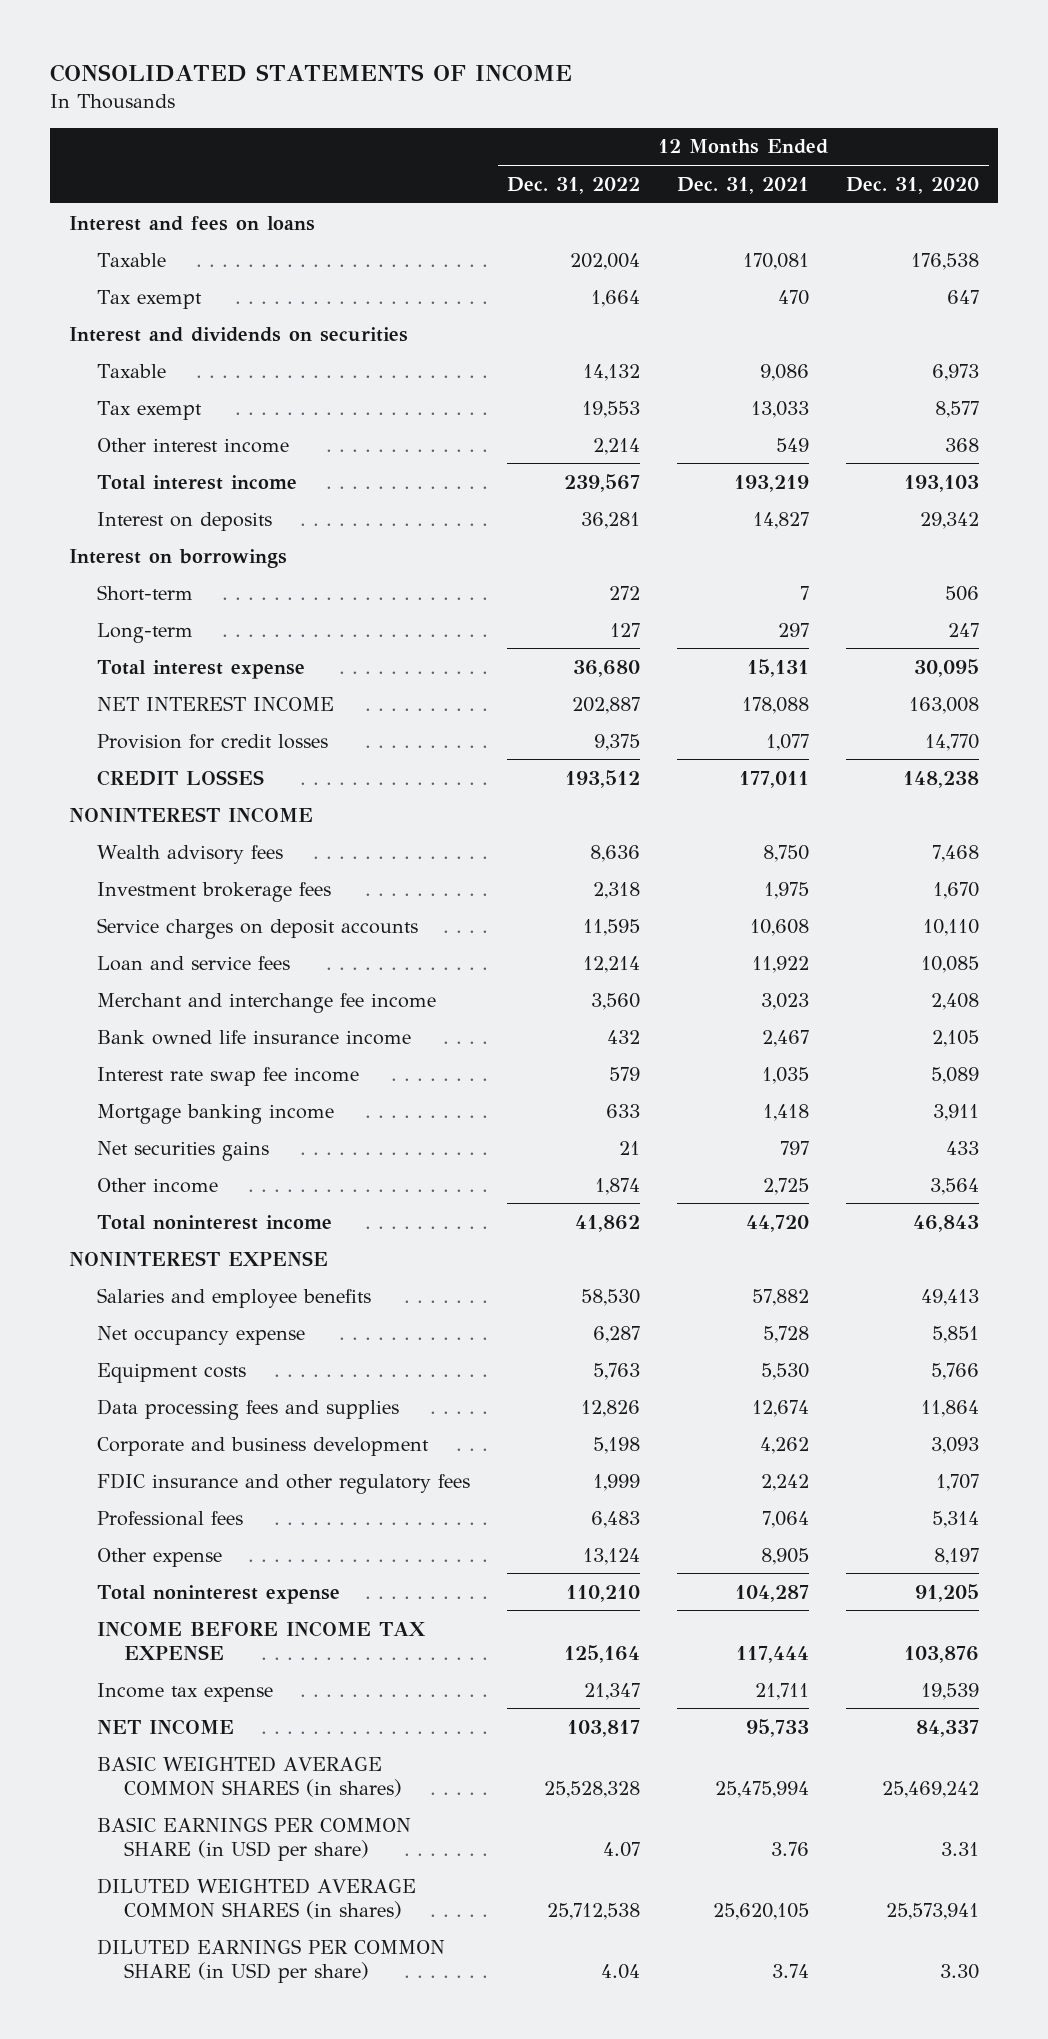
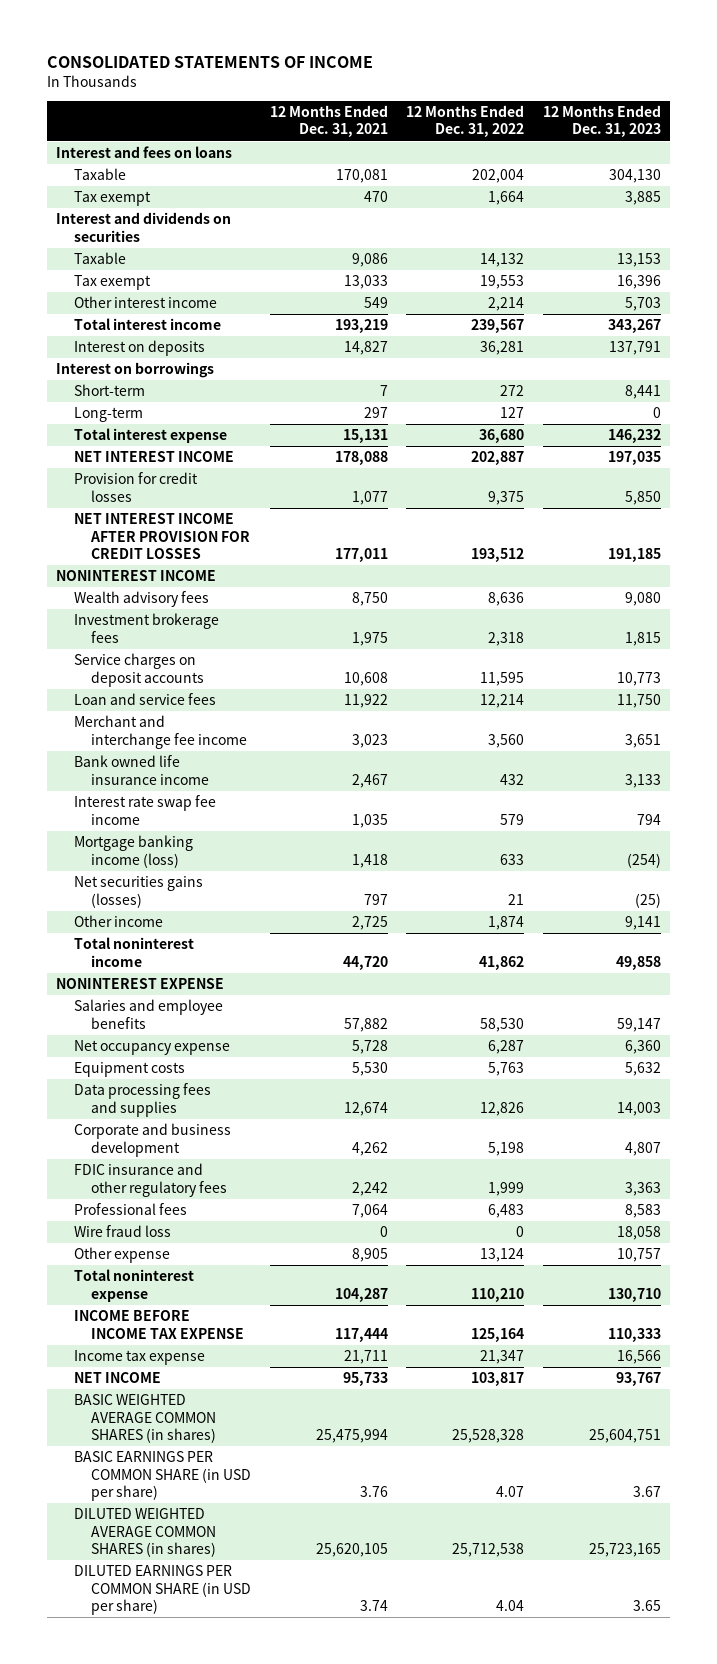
- | 12 Months Ended Dec. 31, 2022 | 12 Months Ended Dec. 31, 2021 | 12 Months Ended Dec. 31, 2020
+ | 12 Months Ended Dec. 31, 2021 | 12 Months Ended Dec. 31, 2022 | 12 Months Ended Dec. 31, 2023
- CREDIT LOSSES | 193,512 | 177,011 | 148,238
+ NET INTEREST INCOME AFTER PROVISION FOR CREDIT LOSSES | 177,011 | 193,512 | 191,185
- Mortgage banking income | 633 | 1,418 | 3,911
- Net securities gains | 21 | 797 | 433
+ Mortgage banking income (loss) | 1,418 | 633 | (254)
+ Net securities gains (losses) | 797 | 21 | (25)
+ Wire fraud loss | 0 | 0 | 18,058

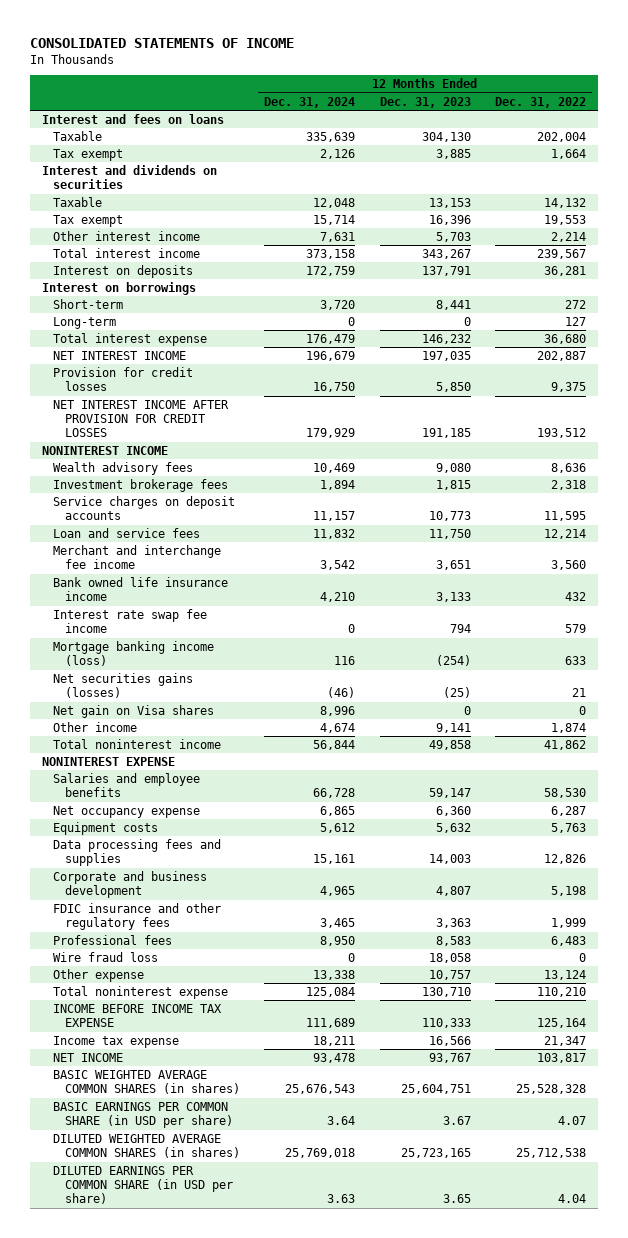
- | 12 Months Ended Dec. 31, 2021 | 12 Months Ended Dec. 31, 2022 | 12 Months Ended Dec. 31, 2023
+ | 12 Months Ended Dec. 31, 2024 | 12 Months Ended Dec. 31, 2023 | 12 Months Ended Dec. 31, 2022
+ Net gain on Visa shares | 8,996 | 0 | 0

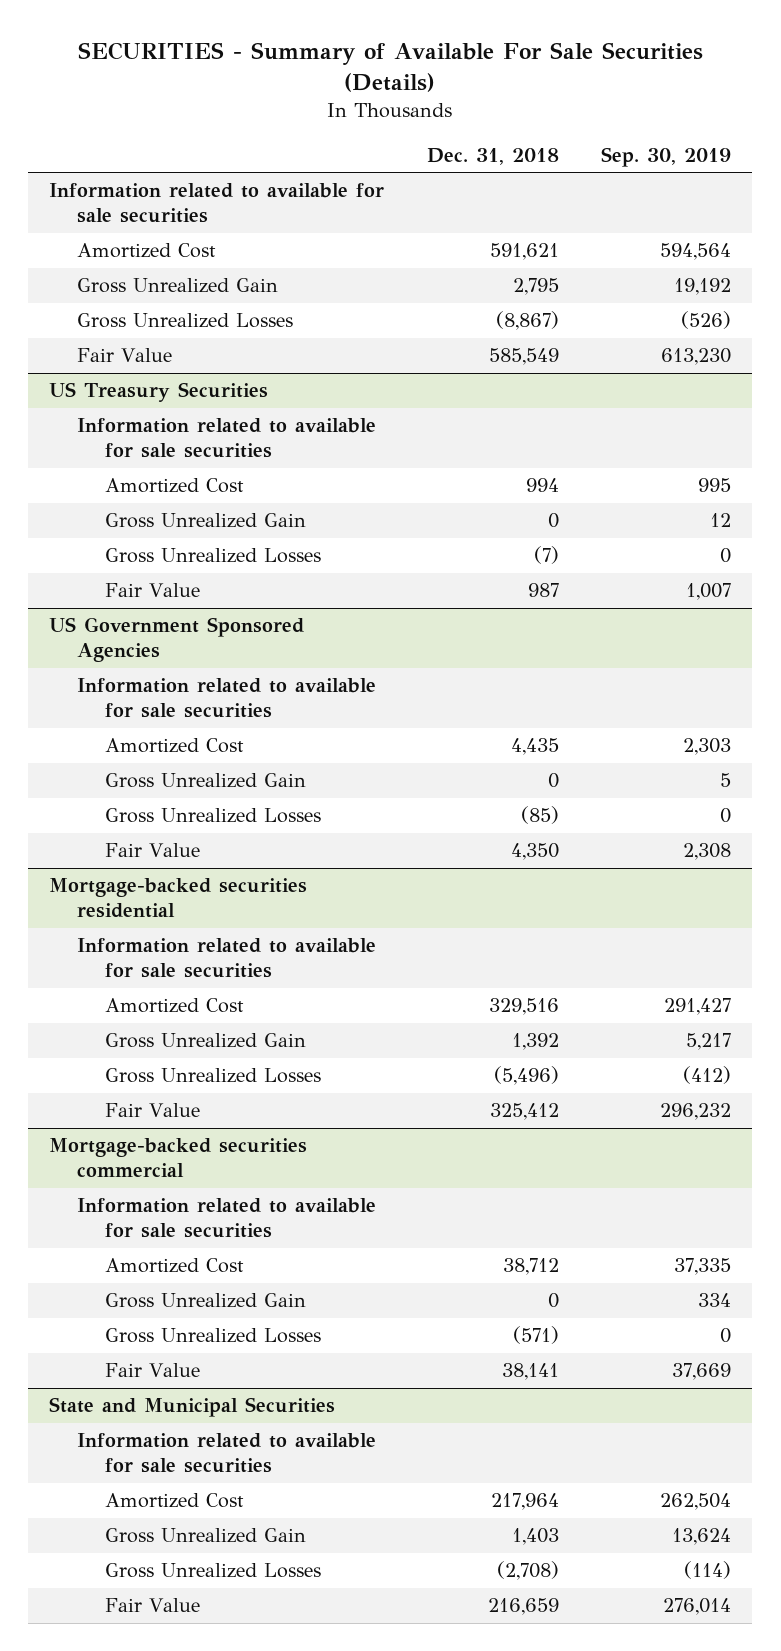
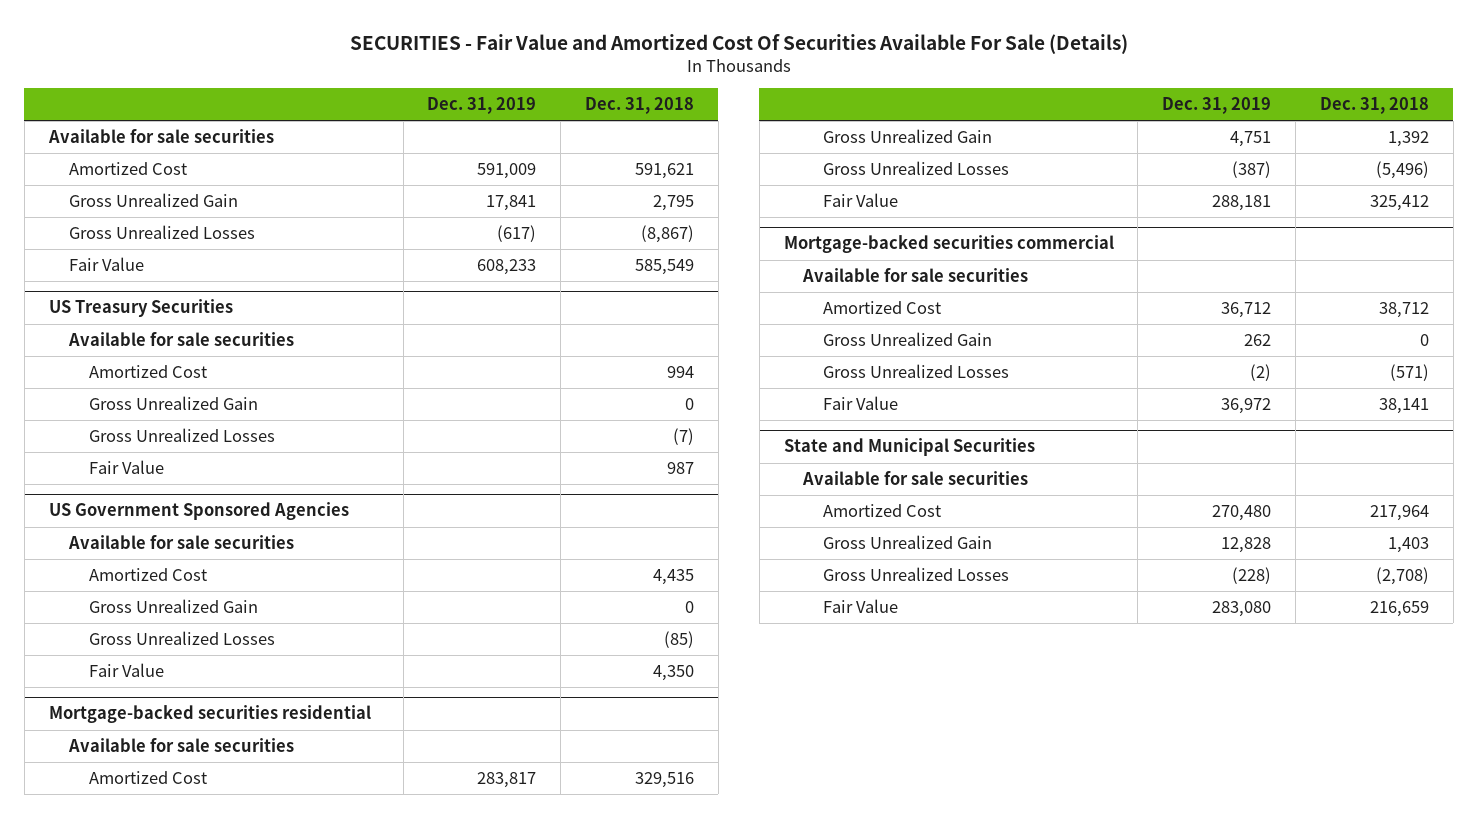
- SECURITIES - Summary of Available For Sale Securities (Details)
+ SECURITIES - Fair Value and Amortized Cost Of Securities Available For Sale (Details)
- | Dec. 31, 2018 | Sep. 30, 2019
+ | Dec. 31, 2019 | Dec. 31, 2018
- Information related to available for sale securities
+ Available for sale securities
@ US Treasury Securities
- Information related to available for sale securities
+ Available for sale securities
@ US Government Sponsored Agencies
- Information related to available for sale securities
+ Available for sale securities
@ Mortgage-backed securities residential
- Information related to available for sale securities
+ Available for sale securities
@ Mortgage-backed securities commercial
- Information related to available for sale securities
+ Available for sale securities
@ State and Municipal Securities
- Information related to available for sale securities
+ Available for sale securities

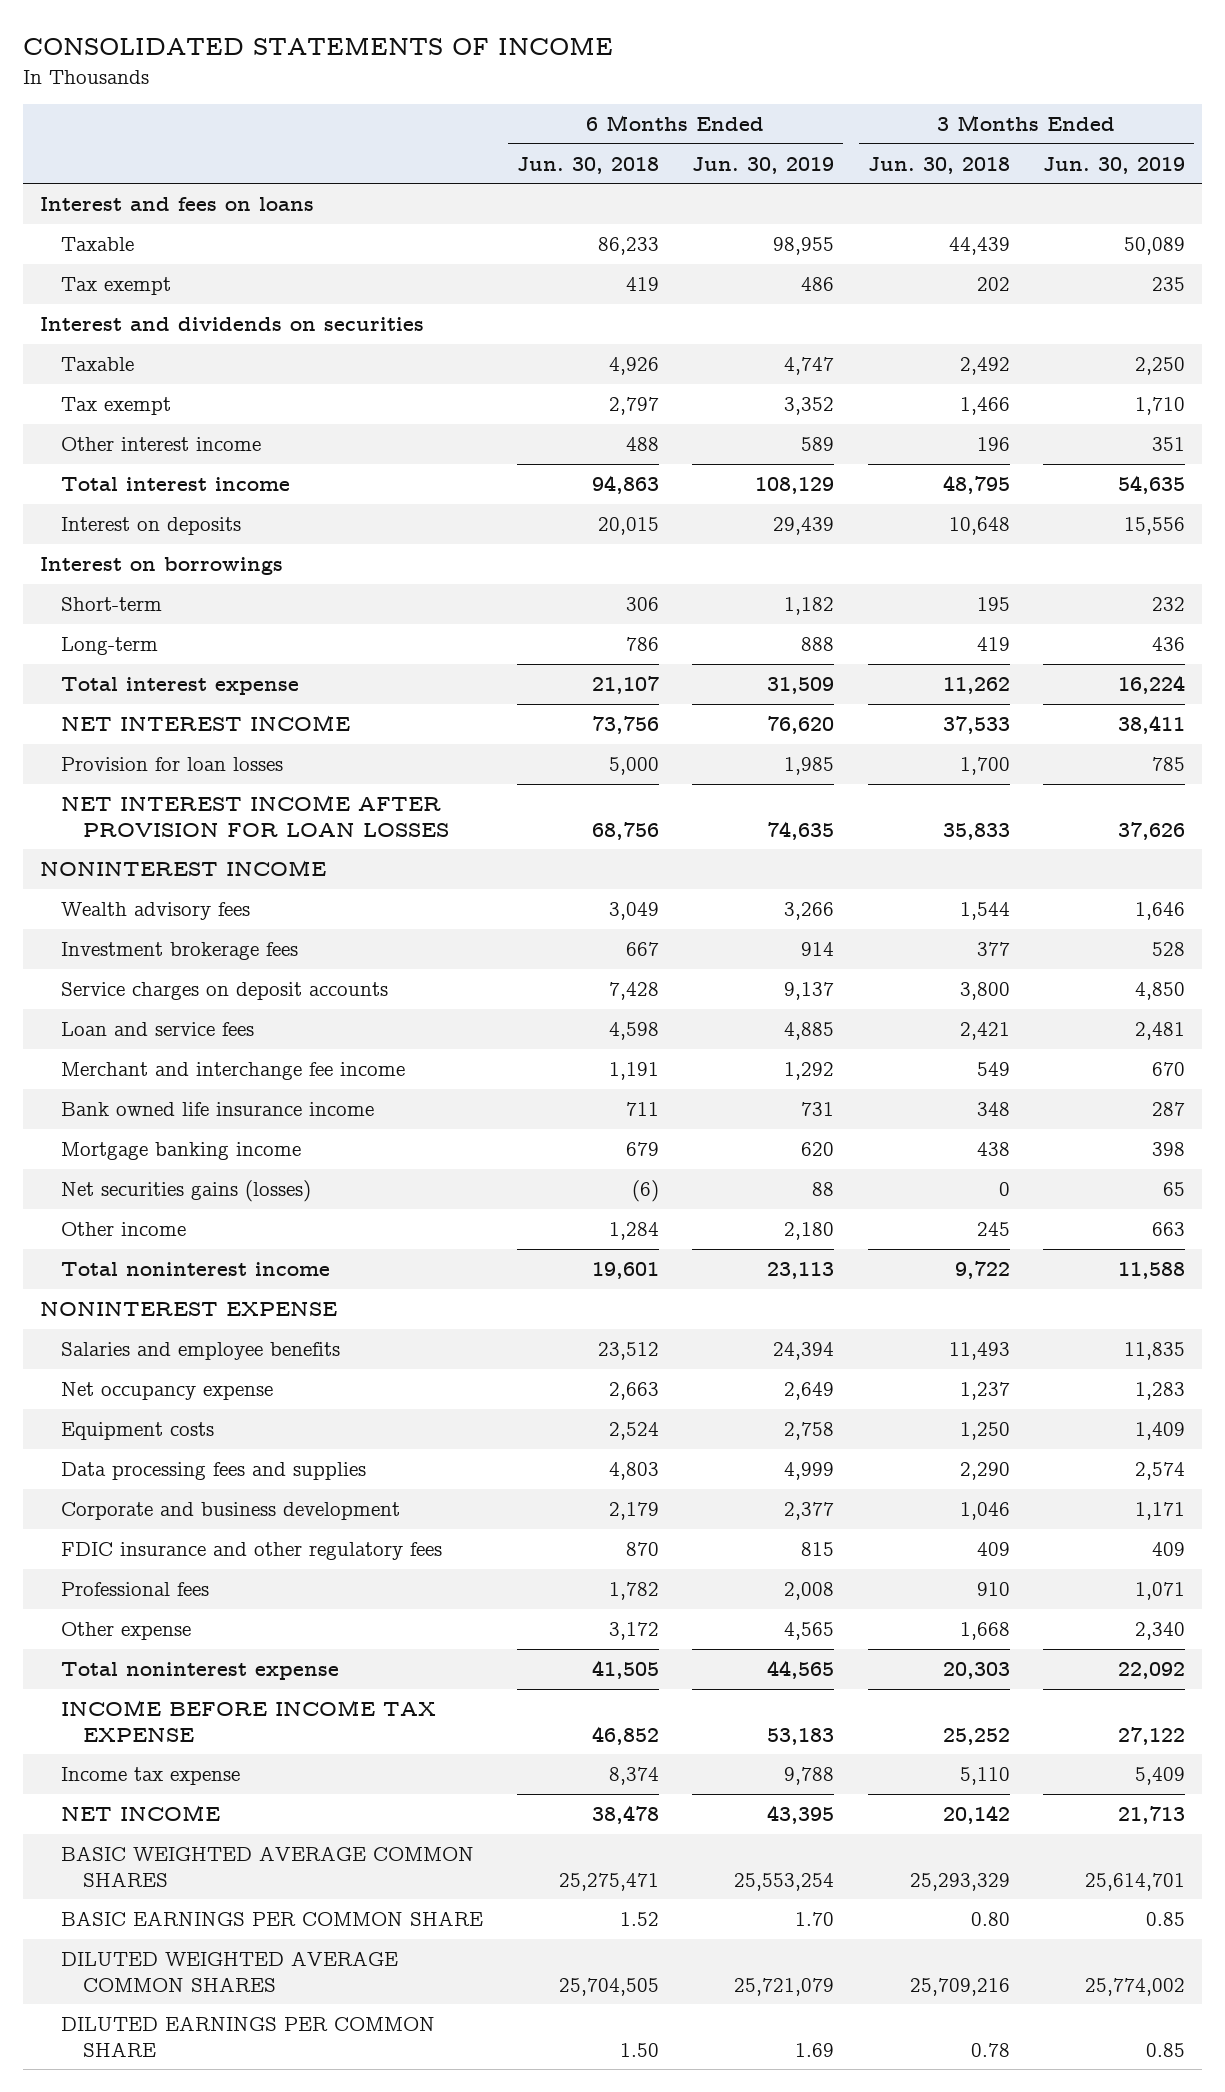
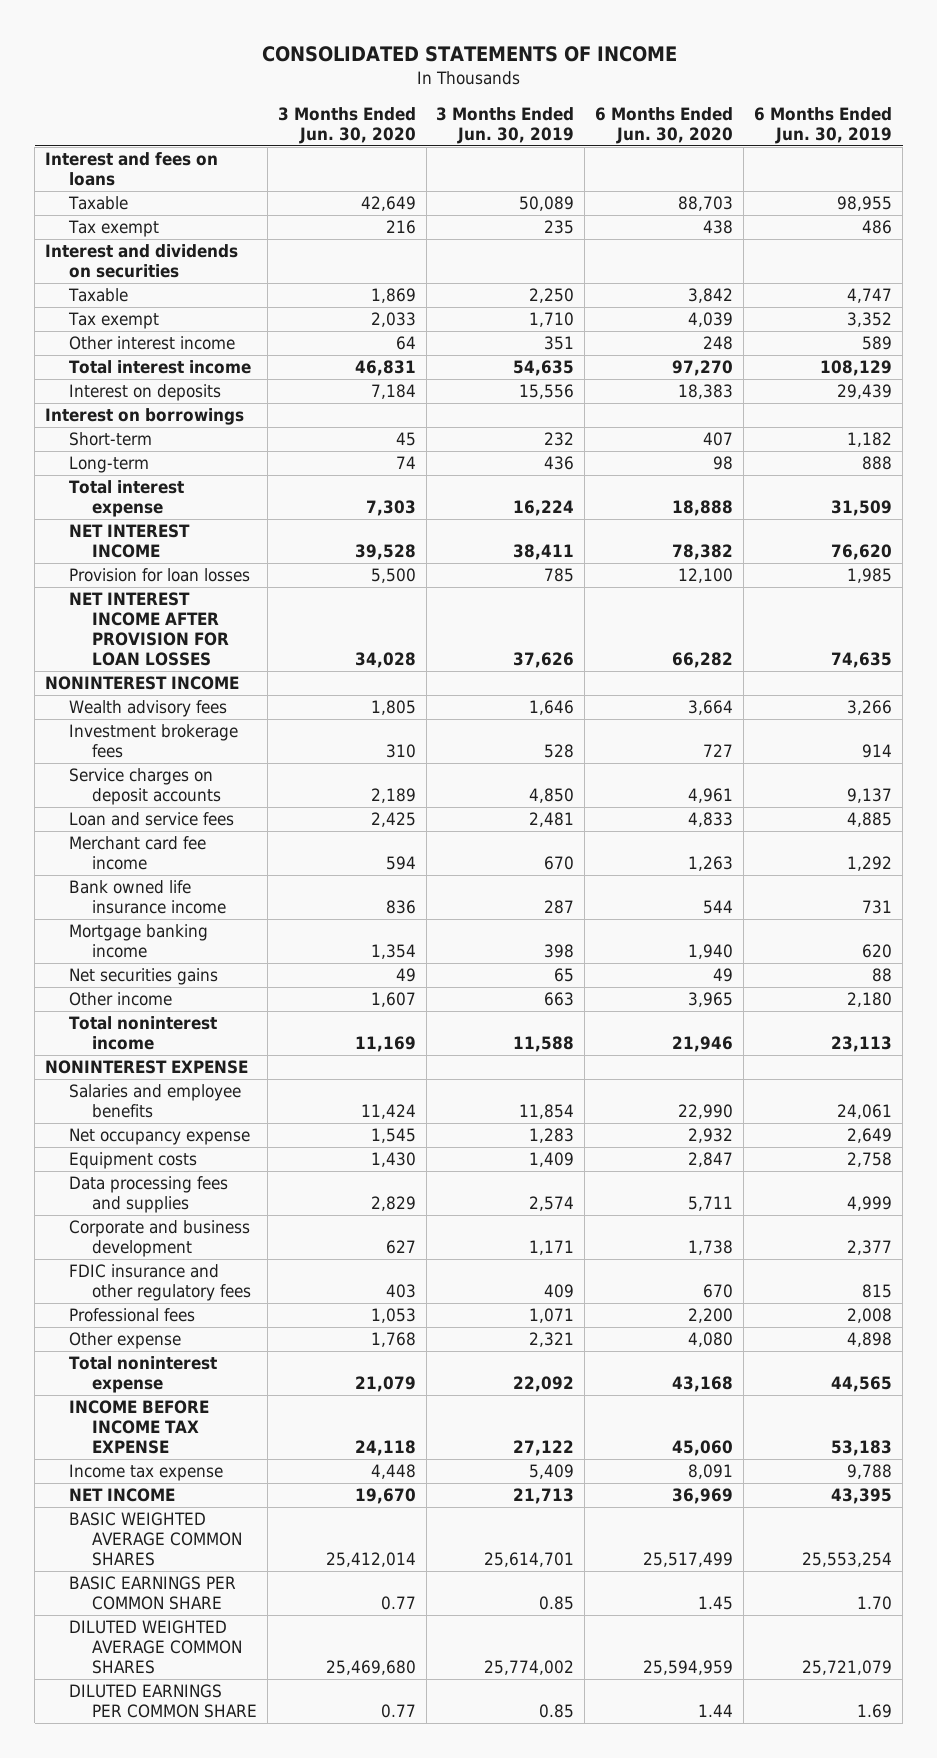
- | 6 Months Ended Jun. 30, 2018 | 6 Months Ended Jun. 30, 2019 | 3 Months Ended Jun. 30, 2018 | 3 Months Ended Jun. 30, 2019
+ | 3 Months Ended Jun. 30, 2020 | 3 Months Ended Jun. 30, 2019 | 6 Months Ended Jun. 30, 2020 | 6 Months Ended Jun. 30, 2019
- Merchant and interchange fee income | 1,191 | 1,292 | 549 | 670
+ Merchant card fee income | 594 | 670 | 1,263 | 1,292
- Net securities gains (losses) | (6) | 88 | 0 | 65
+ Net securities gains | 49 | 65 | 49 | 88
- Salaries and employee benefits | 23,512 | 24,394 | 11,493 | 11,835
+ Salaries and employee benefits | 11,424 | 11,854 | 22,990 | 24,061
- Other expense | 3,172 | 4,565 | 1,668 | 2,340
+ Other expense | 1,768 | 2,321 | 4,080 | 4,898

